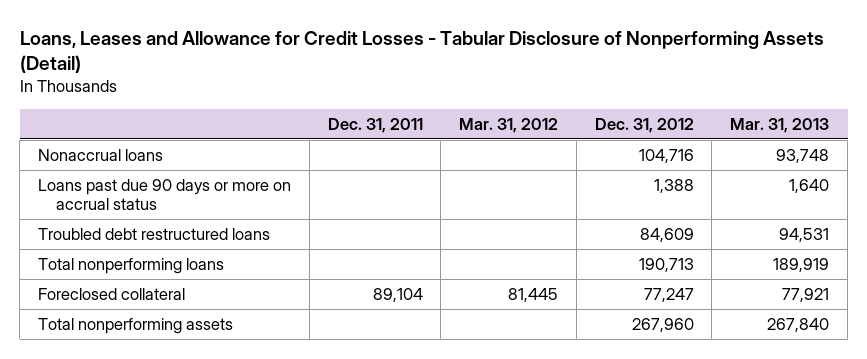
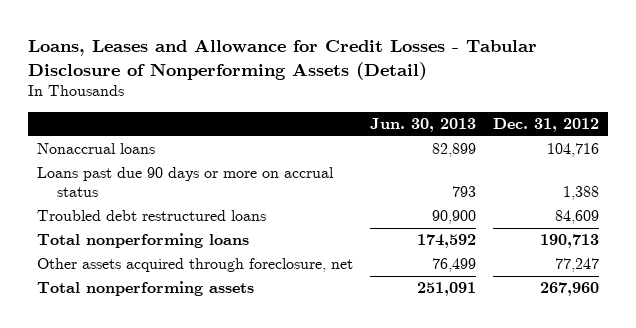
- | Dec. 31, 2011 | Mar. 31, 2012 | Dec. 31, 2012 | Mar. 31, 2013
+ | Jun. 30, 2013 | Dec. 31, 2012
- Foreclosed collateral | 89,104 | 81,445 | 77,247 | 77,921
+ Other assets acquired through foreclosure, net | 76,499 | 77,247

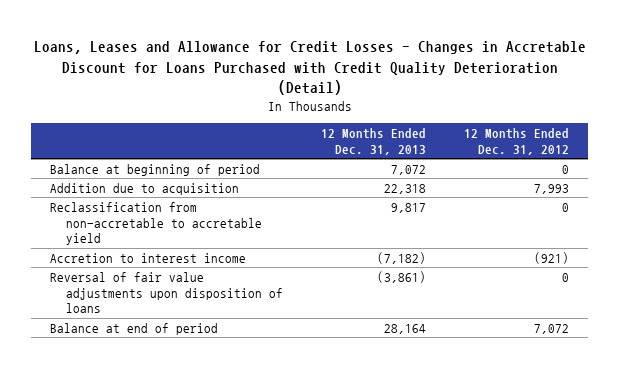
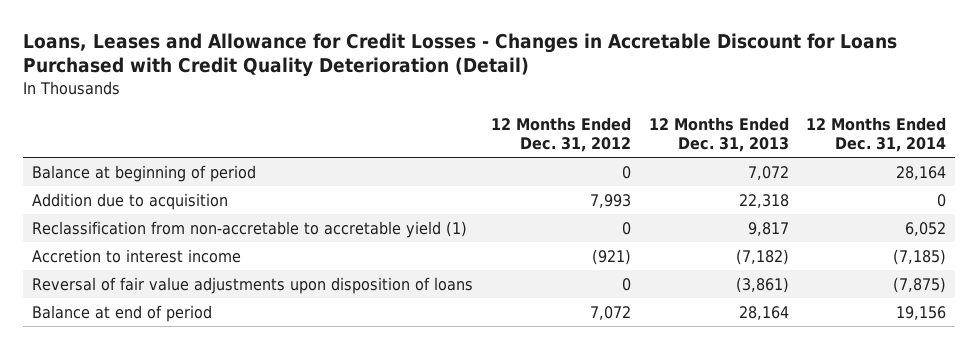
- | 12 Months Ended Dec. 31, 2013 | 12 Months Ended Dec. 31, 2012
+ | 12 Months Ended Dec. 31, 2012 | 12 Months Ended Dec. 31, 2013 | 12 Months Ended Dec. 31, 2014
- Reclassification from non-accretable to accretable yield | 9,817 | 0
+ Reclassification from non-accretable to accretable yield (1) | 0 | 9,817 | 6,052

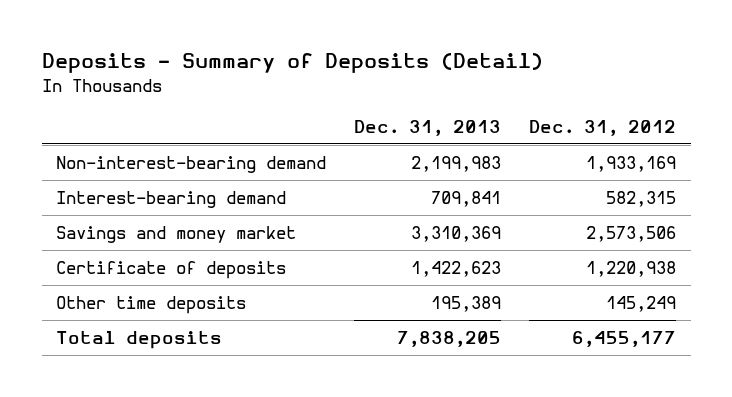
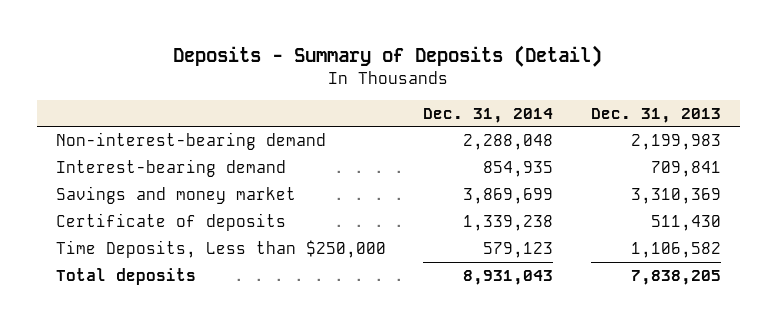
- | Dec. 31, 2013 | Dec. 31, 2012
+ | Dec. 31, 2014 | Dec. 31, 2013
- Certificate of deposits | 1,422,623 | 1,220,938
- Other time deposits | 195,389 | 145,249
+ Certificate of deposits | 1,339,238 | 511,430
+ Time Deposits, Less than $250,000 | 579,123 | 1,106,582

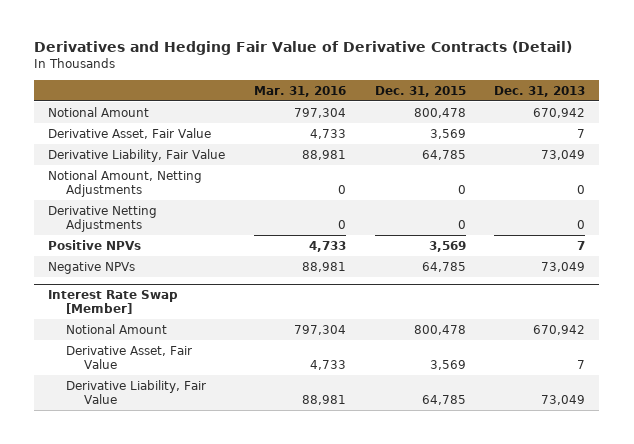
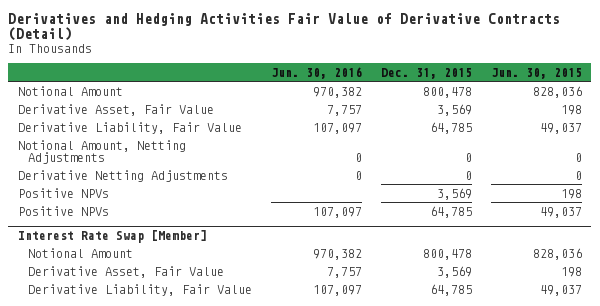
- Derivatives and Hedging Fair Value of Derivative Contracts (Detail)
+ Derivatives and Hedging Activities Fair Value of Derivative Contracts (Detail)
- | Mar. 31, 2016 | Dec. 31, 2015 | Dec. 31, 2013
+ | Jun. 30, 2016 | Dec. 31, 2015 | Jun. 30, 2015
- Negative NPVs | 88,981 | 64,785 | 73,049
+ Positive NPVs | 107,097 | 64,785 | 49,037

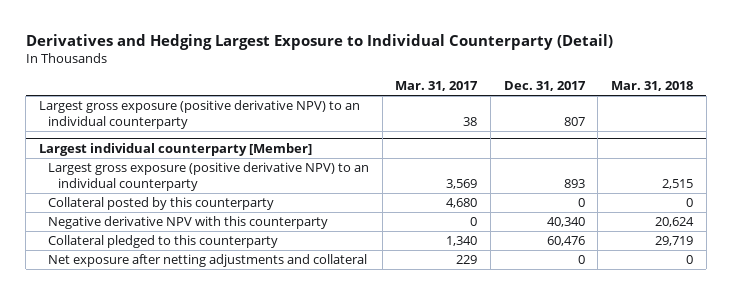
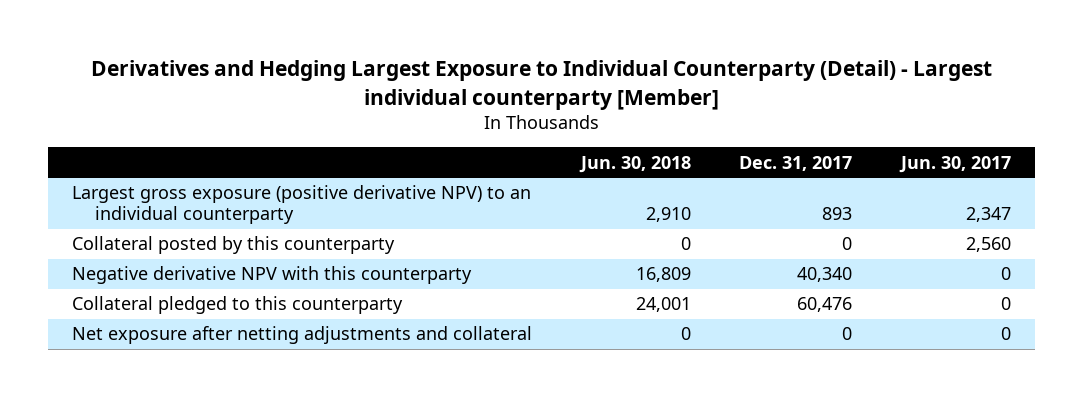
- Derivatives and Hedging Largest Exposure to Individual Counterparty (Detail)
+ Derivatives and Hedging Largest Exposure to Individual Counterparty (Detail) - Largest individual counterparty [Member]
- | Mar. 31, 2017 | Dec. 31, 2017 | Mar. 31, 2018
+ | Jun. 30, 2018 | Dec. 31, 2017 | Jun. 30, 2017
- Largest gross exposure (positive derivative NPV) to an individual counterparty | 38 | 807 |
- Largest individual counterparty [Member]

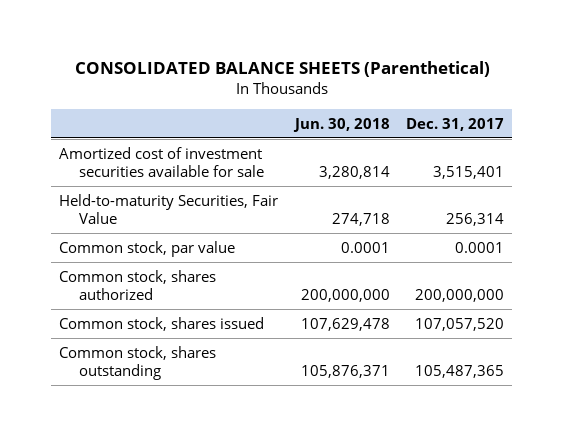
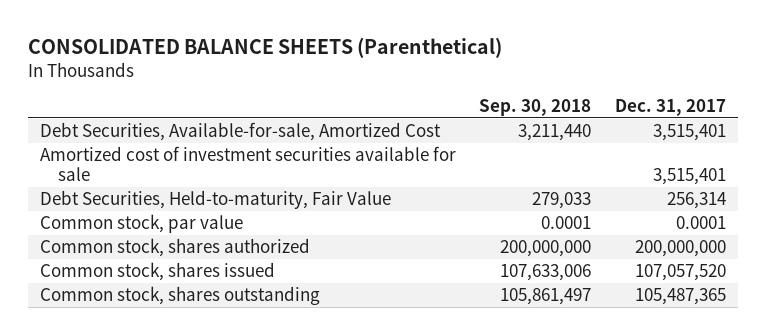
- | Jun. 30, 2018 | Dec. 31, 2017
+ | Sep. 30, 2018 | Dec. 31, 2017
+ Debt Securities, Available-for-sale, Amortized Cost | 3,211,440 | 3,515,401
- Held-to-maturity Securities, Fair Value | 274,718 | 256,314
+ Debt Securities, Held-to-maturity, Fair Value | 279,033 | 256,314

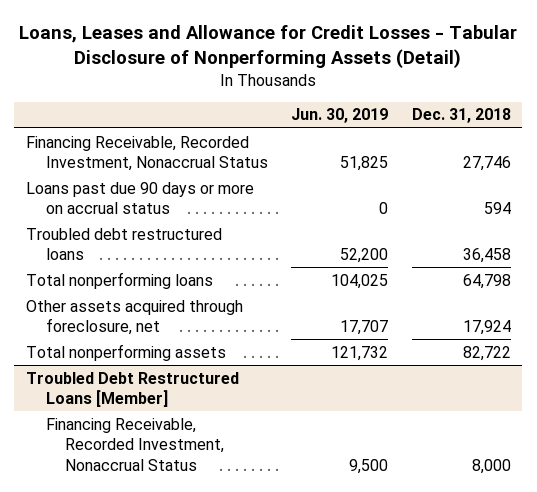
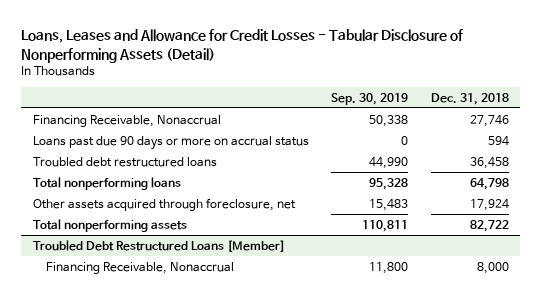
- | Jun. 30, 2019 | Dec. 31, 2018
+ | Sep. 30, 2019 | Dec. 31, 2018
- Financing Receivable, Recorded Investment, Nonaccrual Status | 51,825 | 27,746
+ Financing Receivable, Nonaccrual | 50,338 | 27,746
@ Troubled Debt Restructured Loans [Member]
- Financing Receivable, Recorded Investment, Nonaccrual Status | 9,500 | 8,000
+ Financing Receivable, Nonaccrual | 11,800 | 8,000

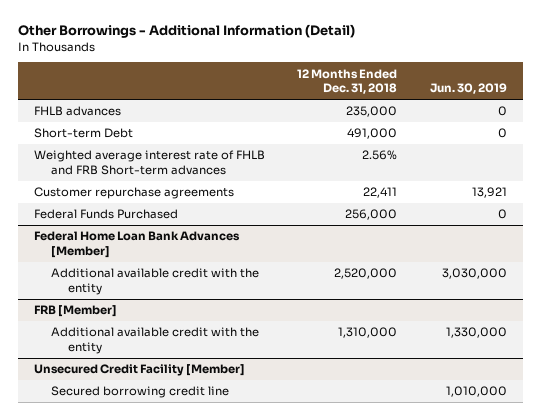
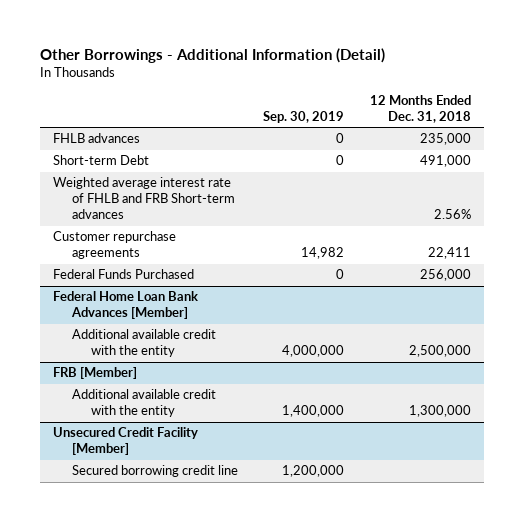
- | 12 Months Ended Dec. 31, 2018 | Jun. 30, 2019
+ | Sep. 30, 2019 | 12 Months Ended Dec. 31, 2018
@ Federal Home Loan Bank Advances [Member]
- Additional available credit with the entity | 2,520,000 | 3,030,000
+ Additional available credit with the entity | 4,000,000 | 2,500,000
@ FRB [Member]
- Additional available credit with the entity | 1,310,000 | 1,330,000
+ Additional available credit with the entity | 1,400,000 | 1,300,000

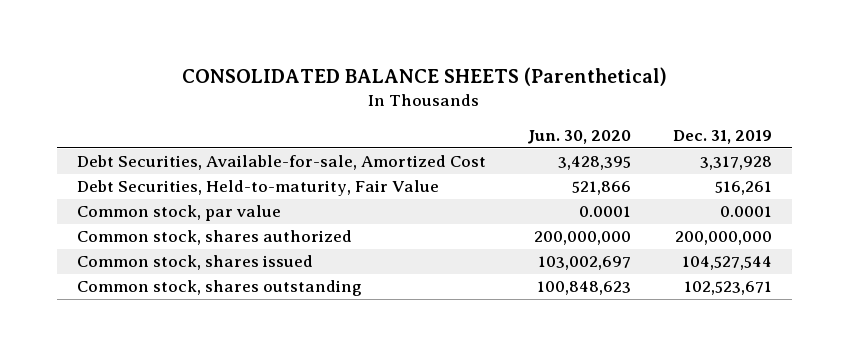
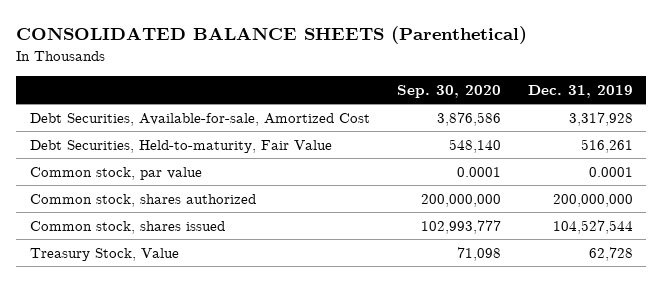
- | Jun. 30, 2020 | Dec. 31, 2019
+ | Sep. 30, 2020 | Dec. 31, 2019
- Common stock, shares outstanding | 100,848,623 | 102,523,671
+ Treasury Stock, Value | 71,098 | 62,728

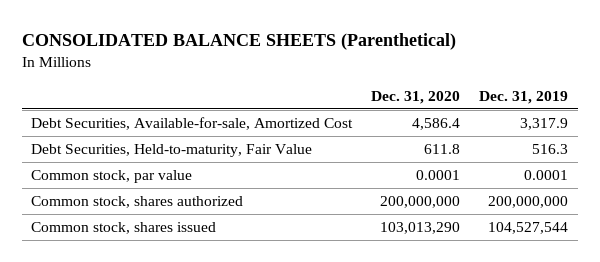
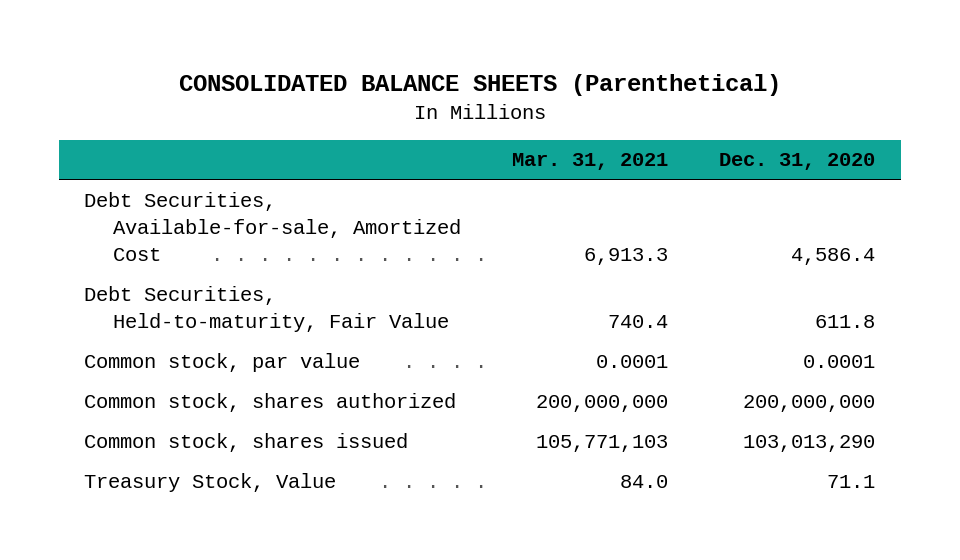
- | Dec. 31, 2020 | Dec. 31, 2019
+ | Mar. 31, 2021 | Dec. 31, 2020
+ Treasury Stock, Value | 84.0 | 71.1

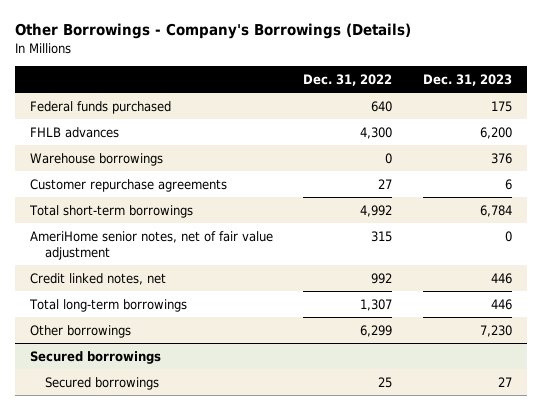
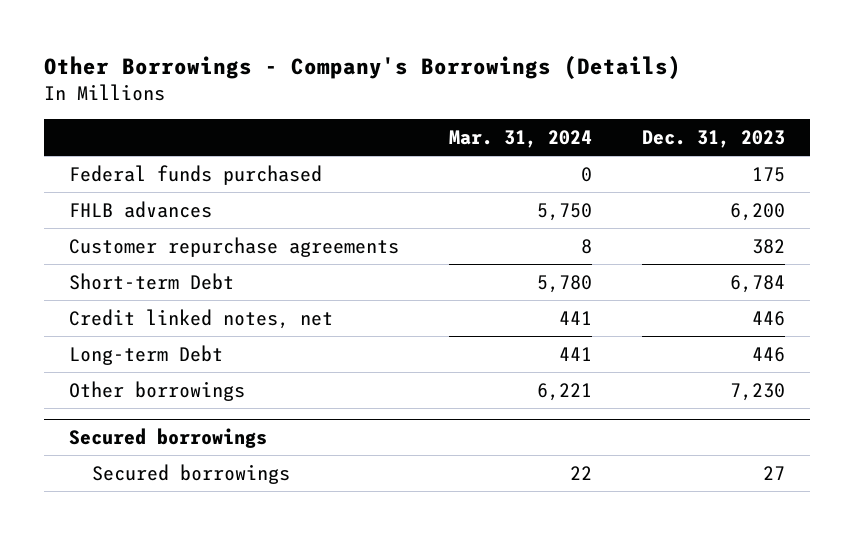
- | Dec. 31, 2022 | Dec. 31, 2023
+ | Mar. 31, 2024 | Dec. 31, 2023
- Warehouse borrowings | 0 | 376
- Customer repurchase agreements | 27 | 6
- Total short-term borrowings | 4,992 | 6,784
- AmeriHome senior notes, net of fair value adjustment | 315 | 0
+ Customer repurchase agreements | 8 | 382
+ Short-term Debt | 5,780 | 6,784
- Total long-term borrowings | 1,307 | 446
+ Long-term Debt | 441 | 446

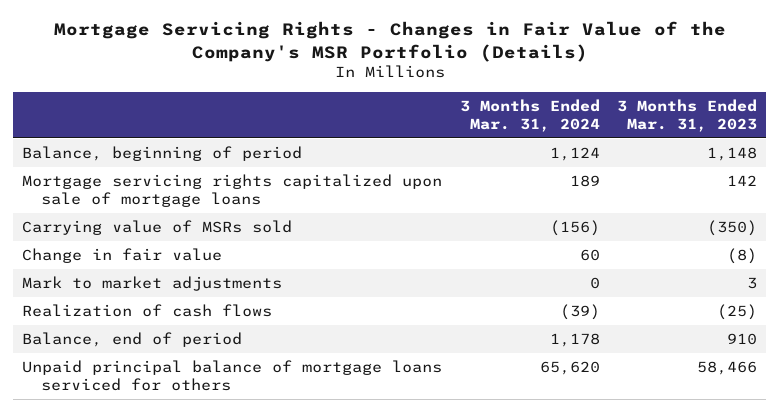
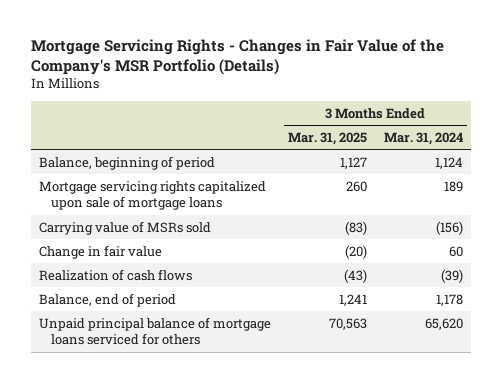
- | 3 Months Ended Mar. 31, 2024 | 3 Months Ended Mar. 31, 2023
+ | 3 Months Ended Mar. 31, 2025 | 3 Months Ended Mar. 31, 2024
- Mark to market adjustments | 0 | 3

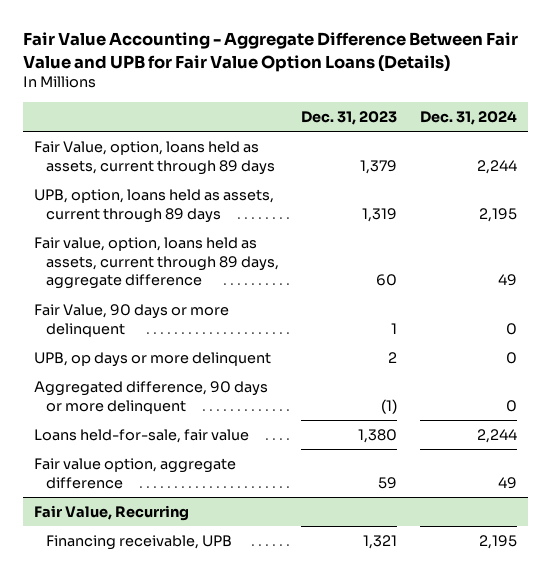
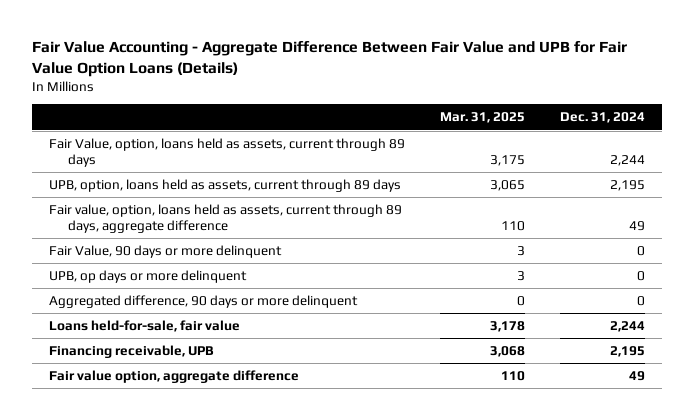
- | Dec. 31, 2023 | Dec. 31, 2024
+ | Mar. 31, 2025 | Dec. 31, 2024
- Fair Value, Recurring
moved down: Fair value option, aggregate difference | 110 | 49

